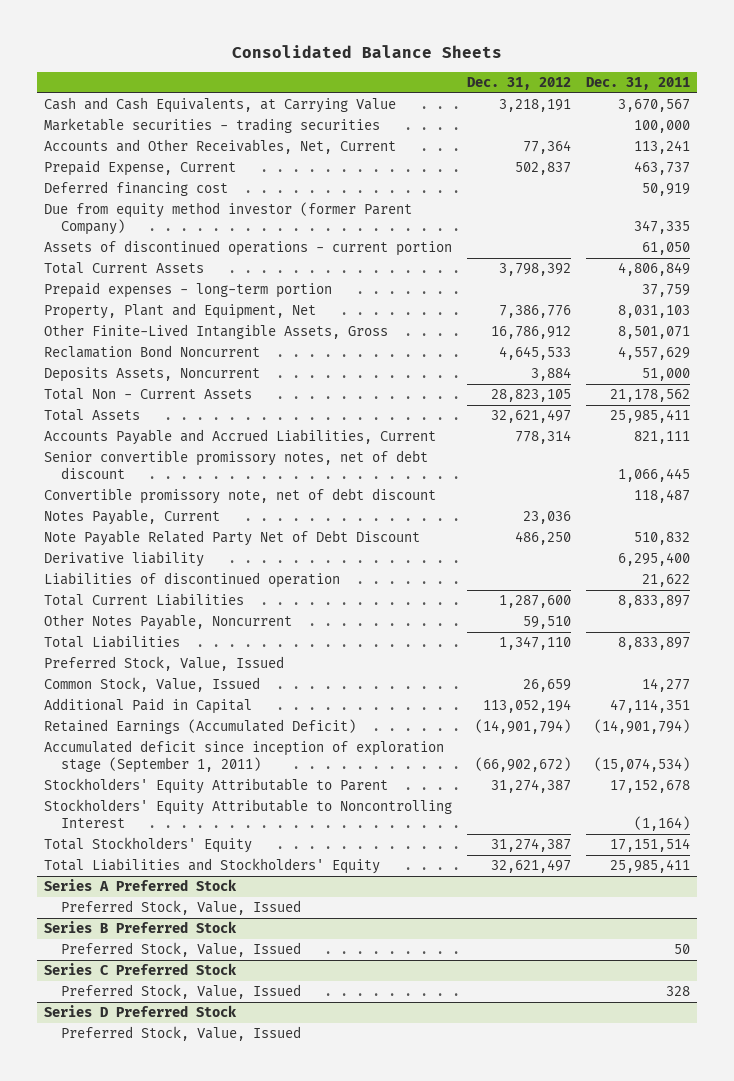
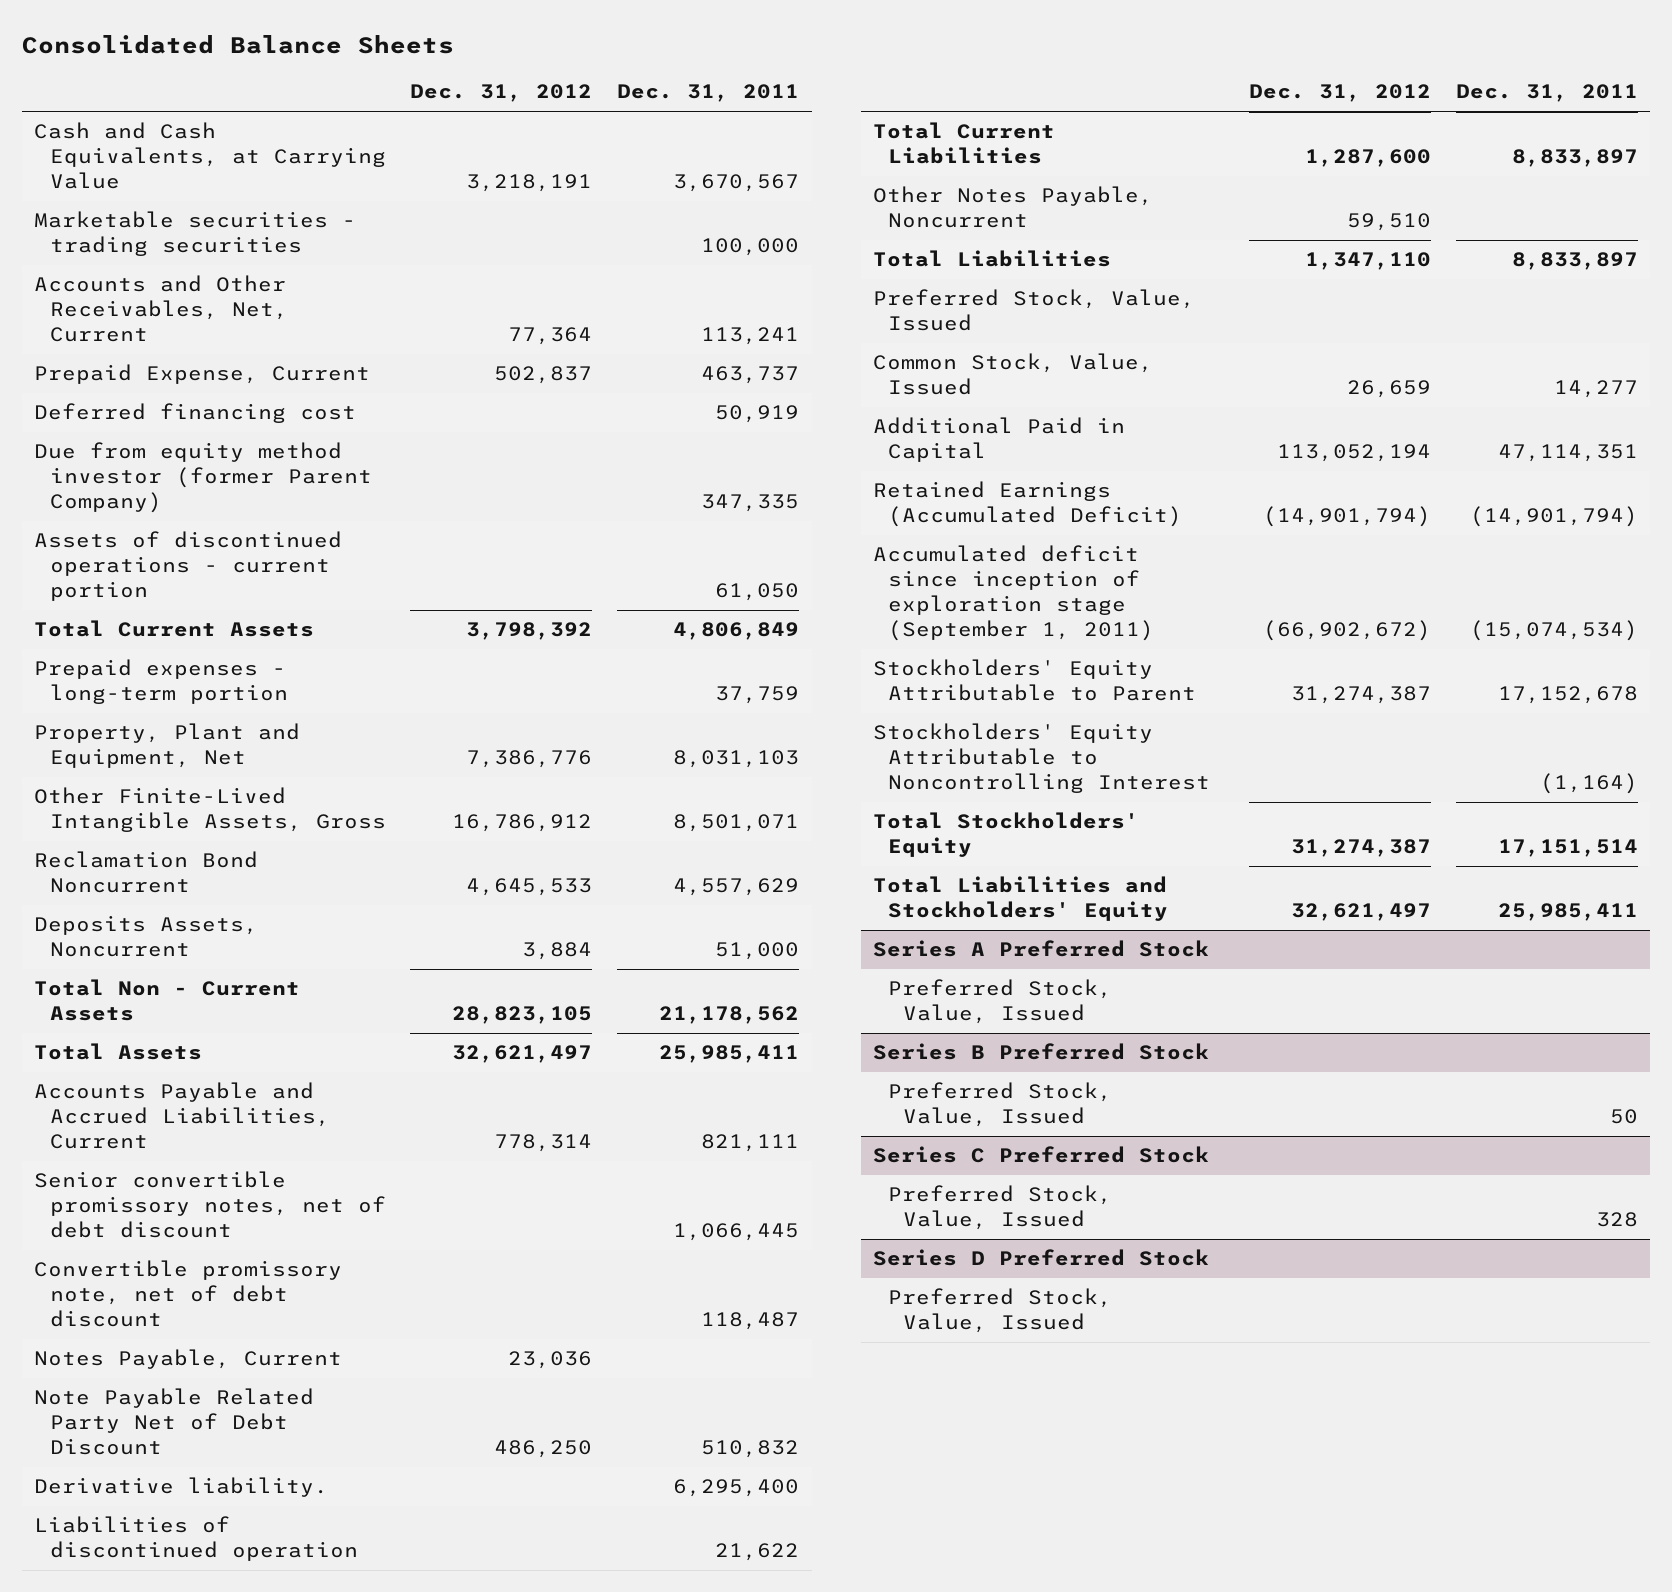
- Derivative liability | | 6,295,400
+ Derivative liability. | | 6,295,400

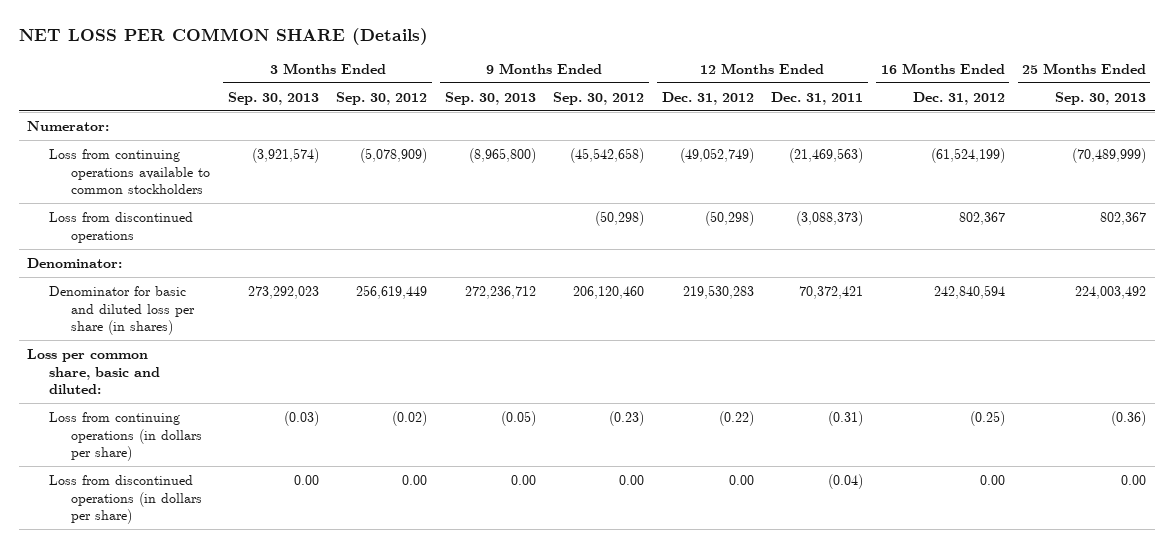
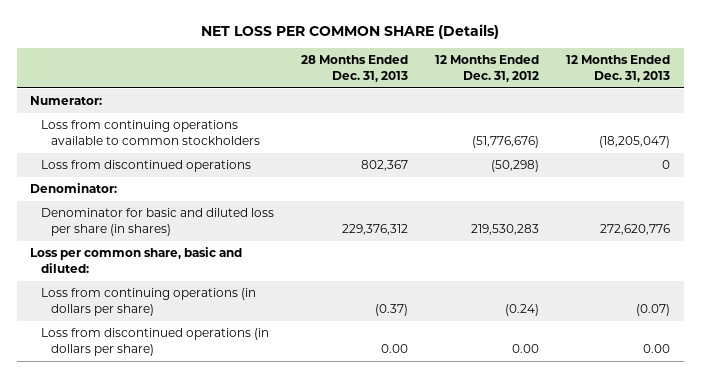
- | 3 Months Ended Sep. 30, 2013 | 3 Months Ended Sep. 30, 2012 | 9 Months Ended Sep. 30, 2013 | 9 Months Ended Sep. 30, 2012 | 12 Months Ended Dec. 31, 2012 | 12 Months Ended Dec. 31, 2011 | 16 Months Ended Dec. 31, 2012 | 25 Months Ended Sep. 30, 2013
+ | 28 Months Ended Dec. 31, 2013 | 12 Months Ended Dec. 31, 2012 | 12 Months Ended Dec. 31, 2013
- Loss from continuing operations available to common stockholders | (3,921,574) | (5,078,909) | (8,965,800) | (45,542,658) | (49,052,749) | (21,469,563) | (61,524,199) | (70,489,999)
+ Loss from continuing operations available to common stockholders | | (51,776,676) | (18,205,047)
- Loss from continuing operations (in dollars per share) | (0.03) | (0.02) | (0.05) | (0.23) | (0.22) | (0.31) | (0.25) | (0.36)
+ Loss from continuing operations (in dollars per share) | (0.37) | (0.24) | (0.07)

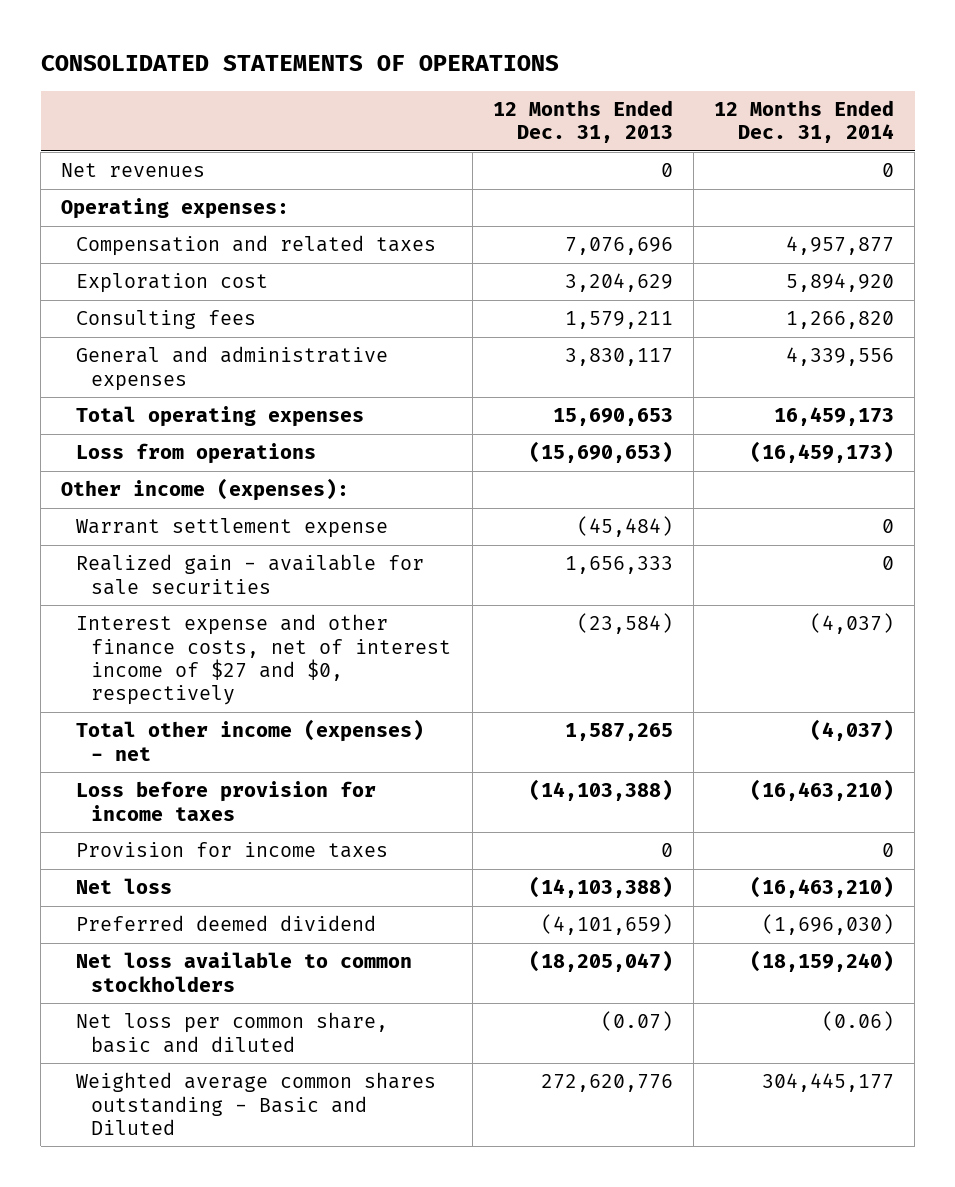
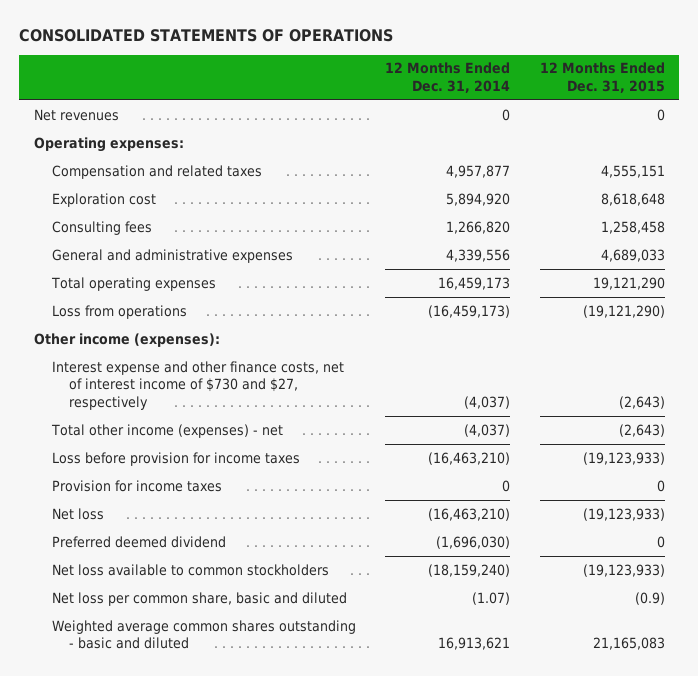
- | 12 Months Ended Dec. 31, 2013 | 12 Months Ended Dec. 31, 2014
+ | 12 Months Ended Dec. 31, 2014 | 12 Months Ended Dec. 31, 2015
- Warrant settlement expense | (45,484) | 0
- Realized gain - available for sale securities | 1,656,333 | 0
- Interest expense and other finance costs, net of interest income of $27 and $0, respectively | (23,584) | (4,037)
+ Interest expense and other finance costs, net of interest income of $730 and $27, respectively | (4,037) | (2,643)
- Net loss per common share, basic and diluted | (0.07) | (0.06)
- Weighted average common shares outstanding - Basic and Diluted | 272,620,776 | 304,445,177
+ Net loss per common share, basic and diluted | (1.07) | (0.9)
+ Weighted average common shares outstanding - basic and diluted | 16,913,621 | 21,165,083

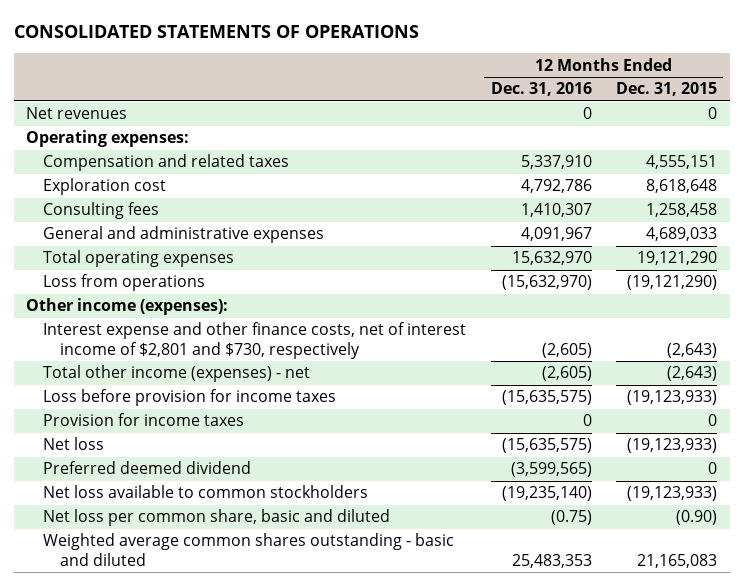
- | 12 Months Ended Dec. 31, 2014 | 12 Months Ended Dec. 31, 2015
+ | 12 Months Ended Dec. 31, 2016 | 12 Months Ended Dec. 31, 2015
- Interest expense and other finance costs, net of interest income of $730 and $27, respectively | (4,037) | (2,643)
+ Interest expense and other finance costs, net of interest income of $2,801 and $730, respectively | (2,605) | (2,643)
- Net loss per common share, basic and diluted | (1.07) | (0.9)
+ Net loss per common share, basic and diluted | (0.75) | (0.90)

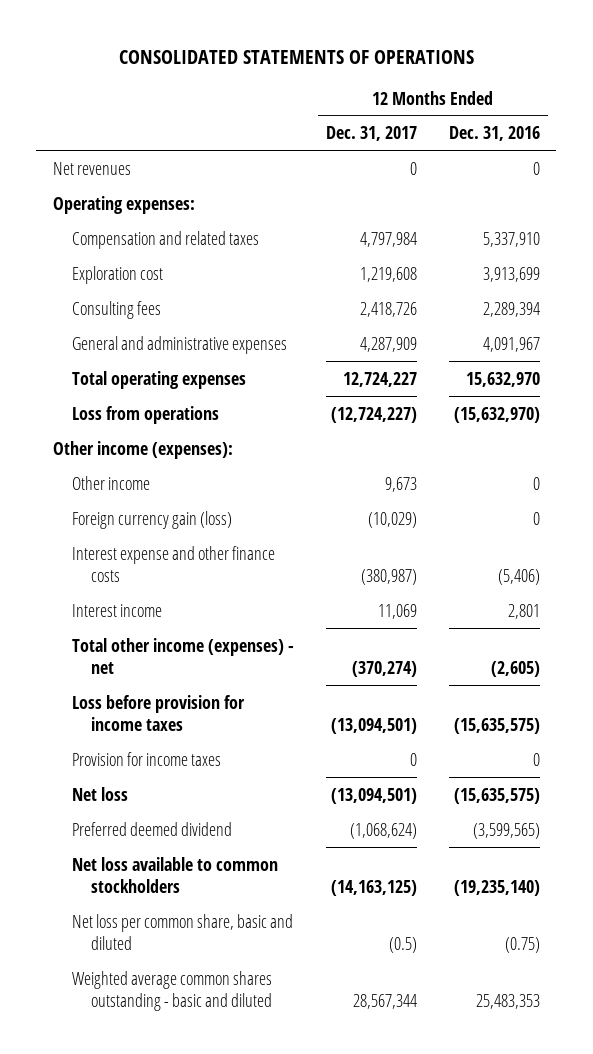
- | 12 Months Ended Dec. 31, 2016 | 12 Months Ended Dec. 31, 2015
+ | 12 Months Ended Dec. 31, 2017 | 12 Months Ended Dec. 31, 2016
- Exploration cost | 4,792,786 | 8,618,648
- Consulting fees | 1,410,307 | 1,258,458
+ Exploration cost | 1,219,608 | 3,913,699
+ Consulting fees | 2,418,726 | 2,289,394
- Interest expense and other finance costs, net of interest income of $2,801 and $730, respectively | (2,605) | (2,643)
+ Other income | 9,673 | 0
+ Foreign currency gain (loss) | (10,029) | 0
+ Interest expense and other finance costs | (380,987) | (5,406)
+ Interest income | 11,069 | 2,801

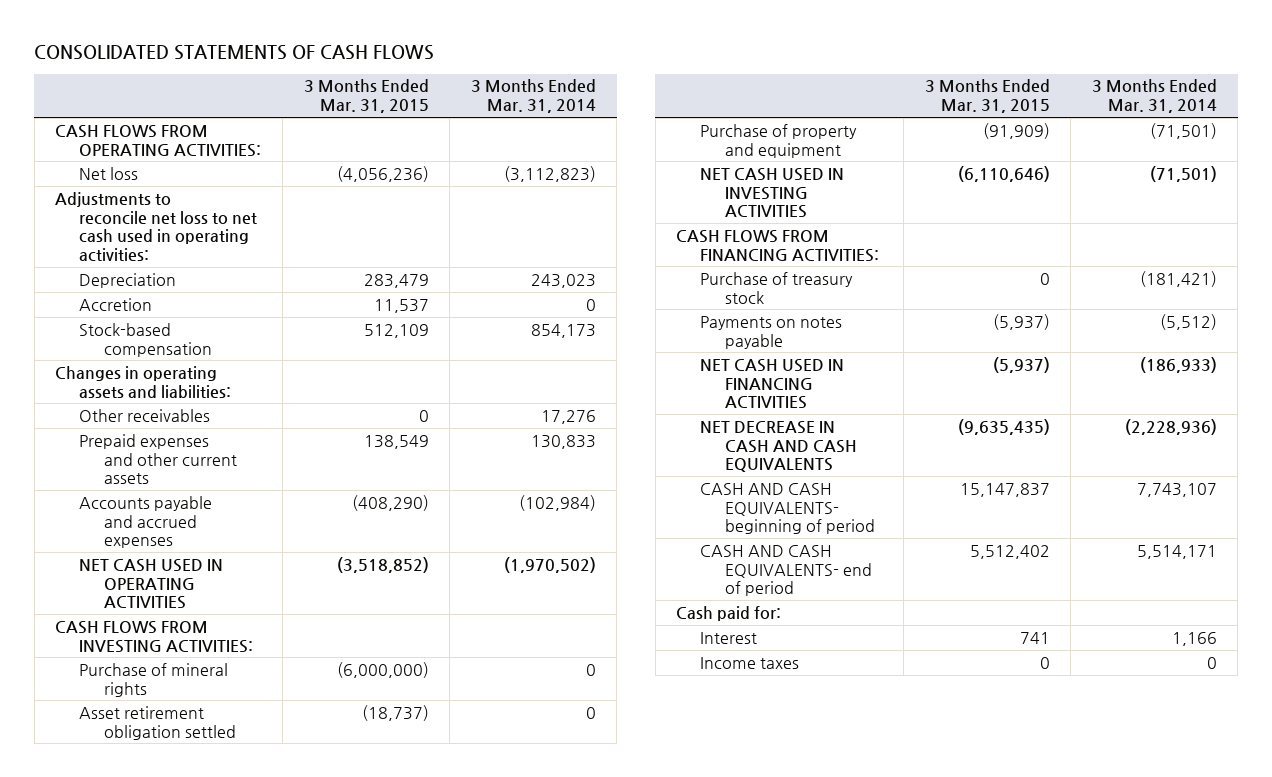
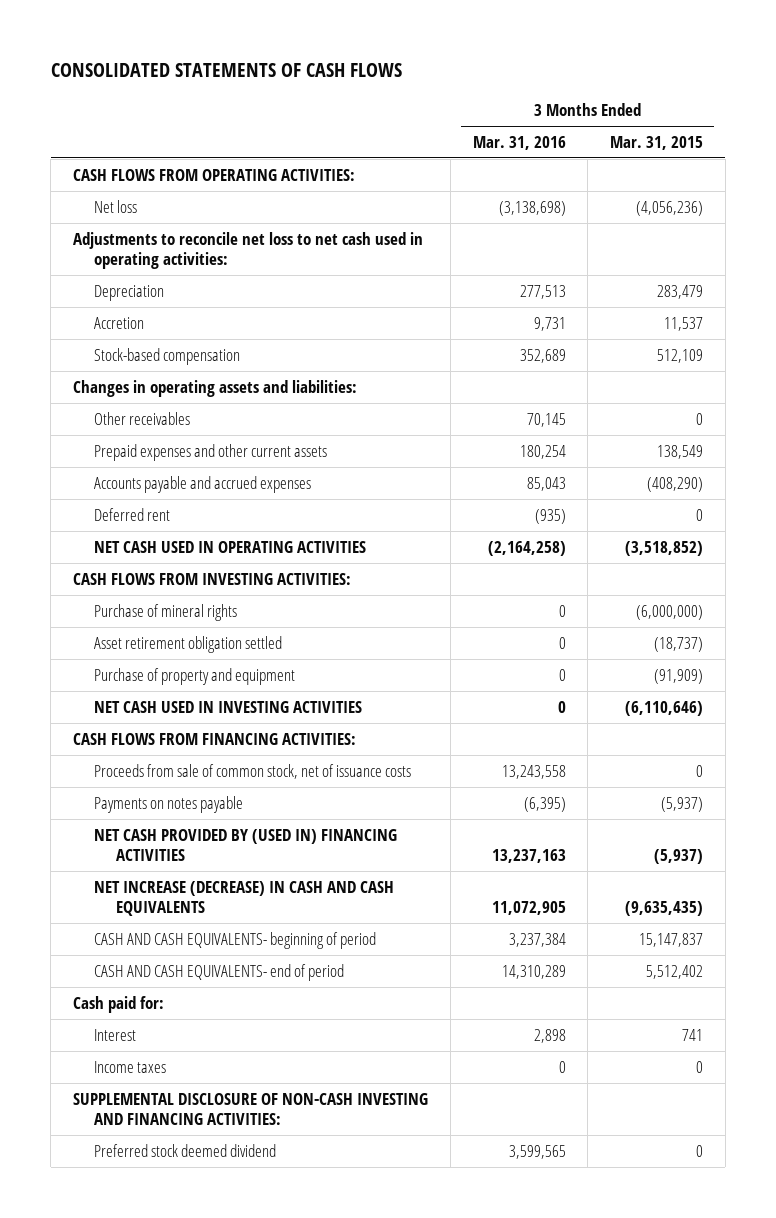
- | 3 Months Ended Mar. 31, 2015 | 3 Months Ended Mar. 31, 2014
+ | 3 Months Ended Mar. 31, 2016 | 3 Months Ended Mar. 31, 2015
+ Deferred rent | (935) | 0
- Purchase of treasury stock | 0 | (181,421)
+ Proceeds from sale of common stock, net of issuance costs | 13,243,558 | 0
- NET CASH USED IN FINANCING ACTIVITIES | (5,937) | (186,933)
- NET DECREASE IN CASH AND CASH EQUIVALENTS | (9,635,435) | (2,228,936)
+ NET CASH PROVIDED BY (USED IN) FINANCING ACTIVITIES | 13,237,163 | (5,937)
+ NET INCREASE (DECREASE) IN CASH AND CASH EQUIVALENTS | 11,072,905 | (9,635,435)
+ SUPPLEMENTAL DISCLOSURE OF NON-CASH INVESTING AND FINANCING ACTIVITIES:
+ Preferred stock deemed dividend | 3,599,565 | 0

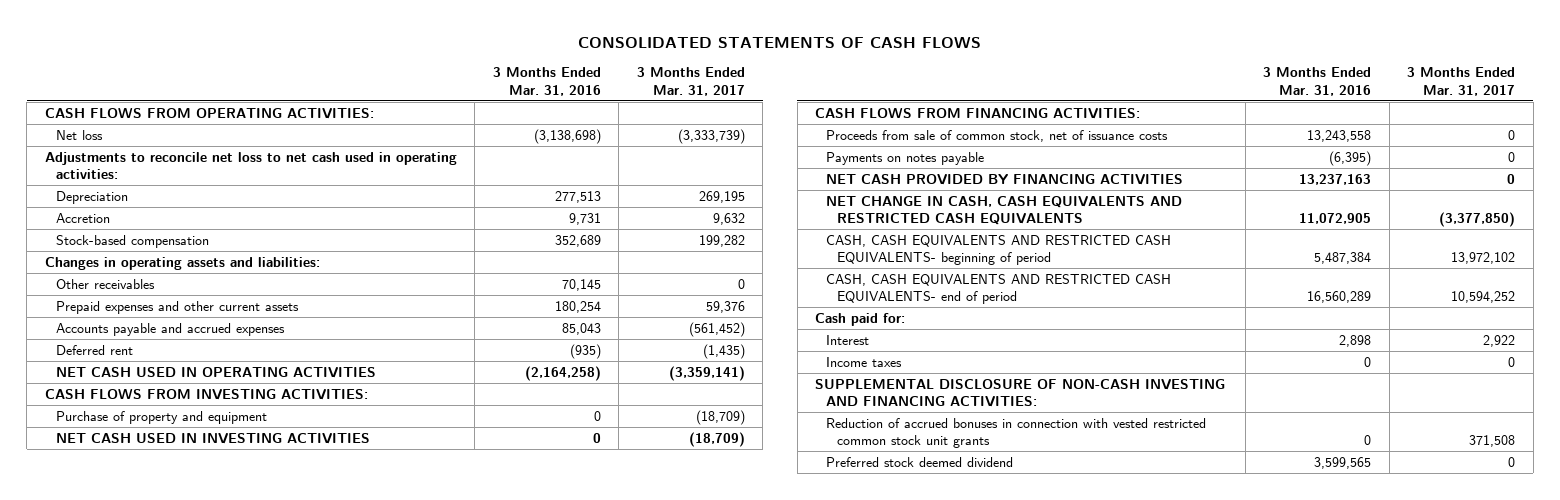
- | 3 Months Ended Mar. 31, 2016 | 3 Months Ended Mar. 31, 2015
+ | 3 Months Ended Mar. 31, 2016 | 3 Months Ended Mar. 31, 2017
- Purchase of mineral rights | 0 | (6,000,000)
- Asset retirement obligation settled | 0 | (18,737)
- NET CASH PROVIDED BY (USED IN) FINANCING ACTIVITIES | 13,237,163 | (5,937)
- NET INCREASE (DECREASE) IN CASH AND CASH EQUIVALENTS | 11,072,905 | (9,635,435)
- CASH AND CASH EQUIVALENTS- beginning of period | 3,237,384 | 15,147,837
- CASH AND CASH EQUIVALENTS- end of period | 14,310,289 | 5,512,402
+ NET CASH PROVIDED BY FINANCING ACTIVITIES | 13,237,163 | 0
+ NET CHANGE IN CASH, CASH EQUIVALENTS AND RESTRICTED CASH EQUIVALENTS | 11,072,905 | (3,377,850)
+ CASH, CASH EQUIVALENTS AND RESTRICTED CASH EQUIVALENTS- beginning of period | 5,487,384 | 13,972,102
+ CASH, CASH EQUIVALENTS AND RESTRICTED CASH EQUIVALENTS- end of period | 16,560,289 | 10,594,252
+ Reduction of accrued bonuses in connection with vested restricted common stock unit grants | 0 | 371,508

